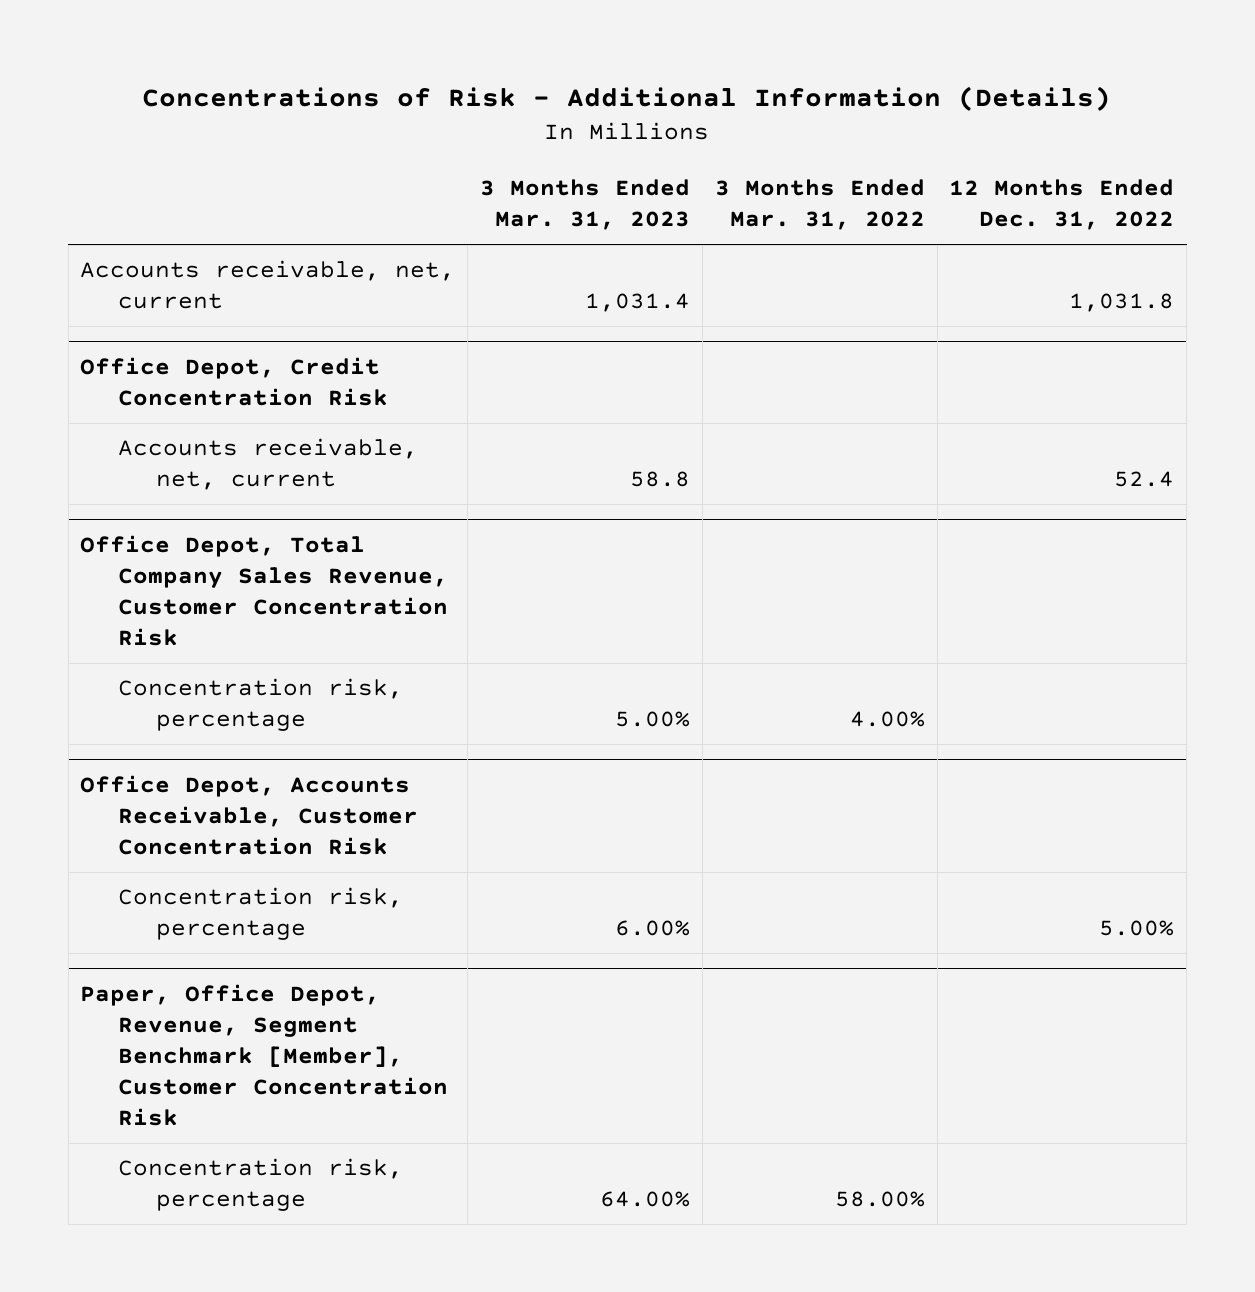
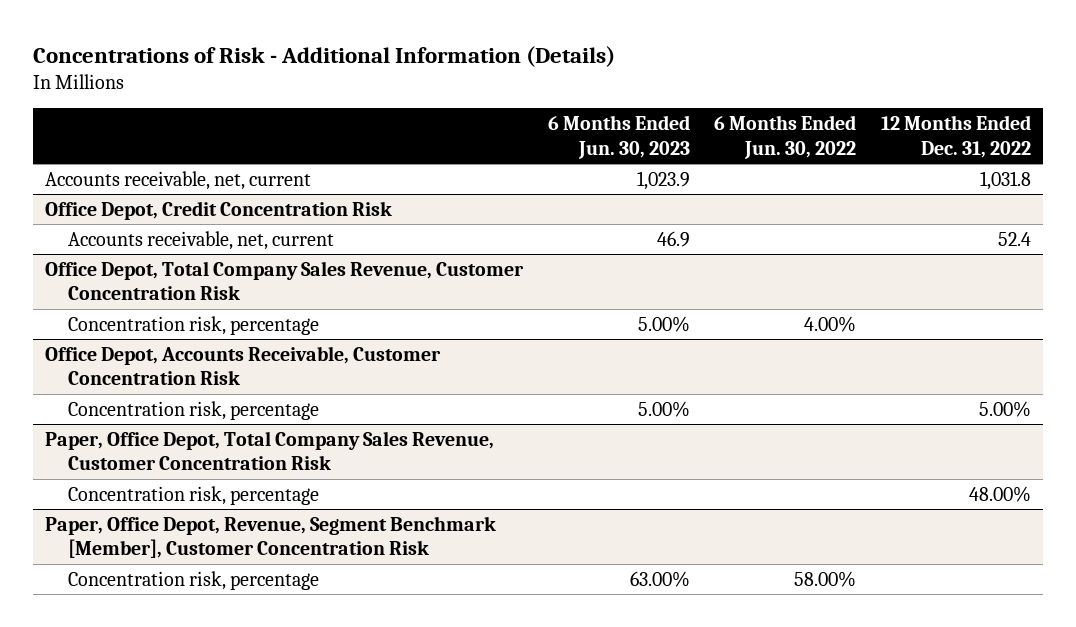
- | 3 Months Ended Mar. 31, 2023 | 3 Months Ended Mar. 31, 2022 | 12 Months Ended Dec. 31, 2022
+ | 6 Months Ended Jun. 30, 2023 | 6 Months Ended Jun. 30, 2022 | 12 Months Ended Dec. 31, 2022
+ Paper, Office Depot, Total Company Sales Revenue, Customer Concentration Risk
+ Concentration risk, percentage | | | 48.00%

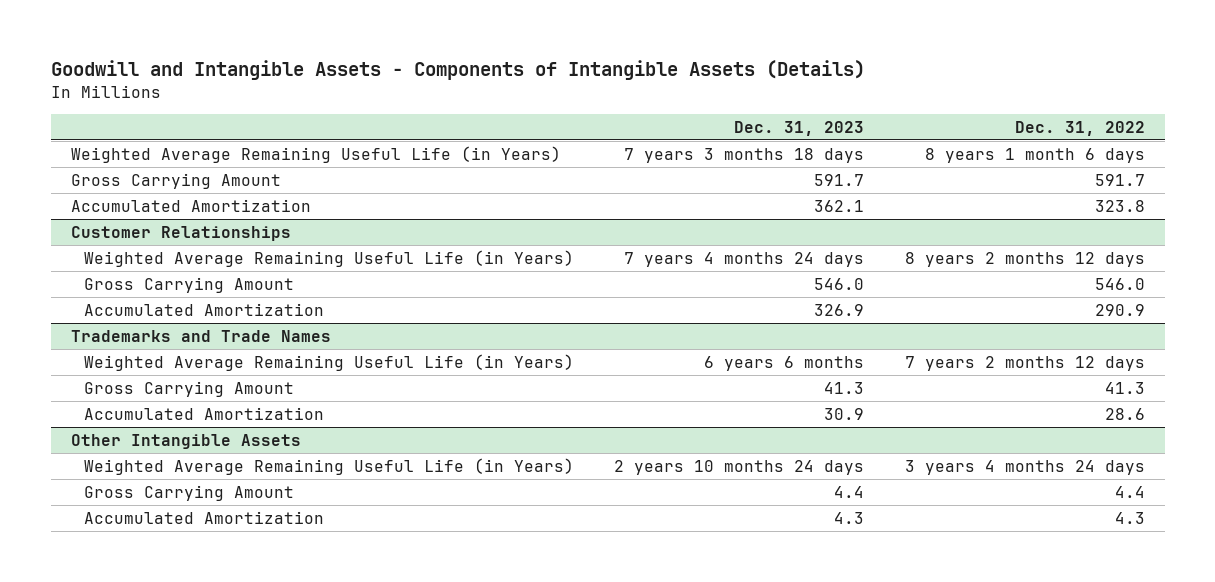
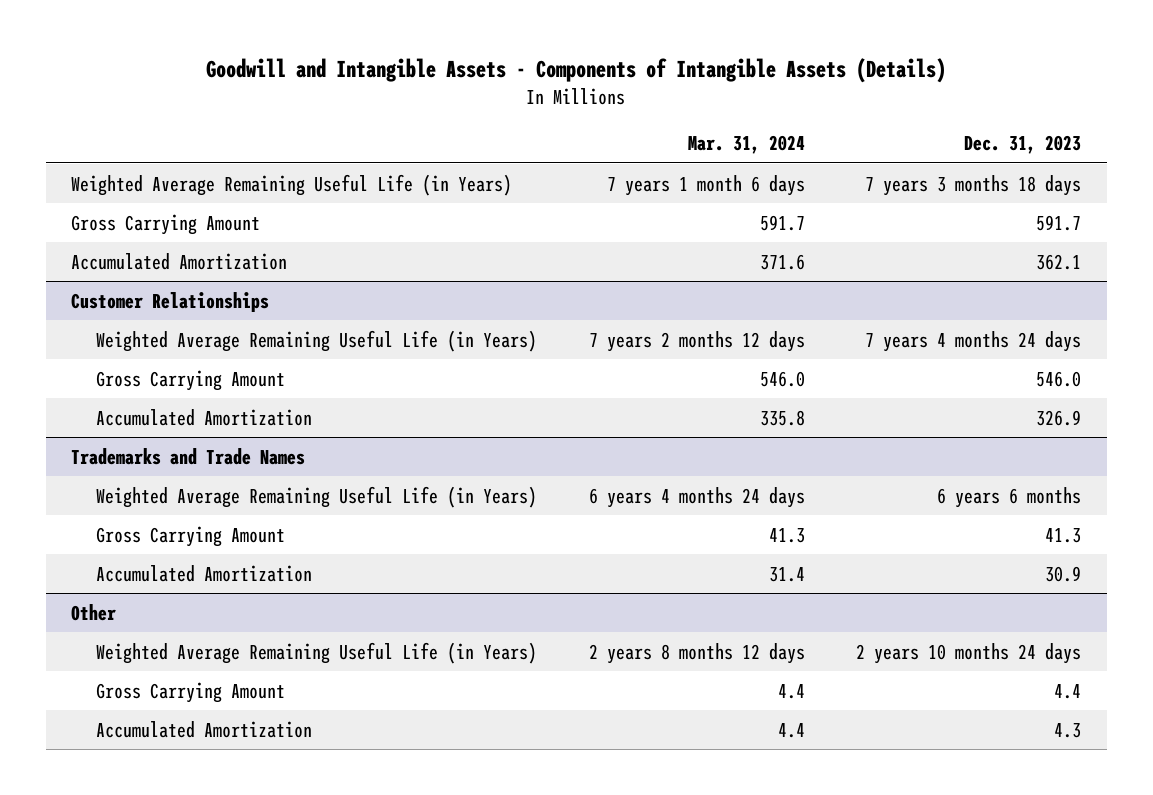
- | Dec. 31, 2023 | Dec. 31, 2022
+ | Mar. 31, 2024 | Dec. 31, 2023
- Other Intangible Assets
+ Other

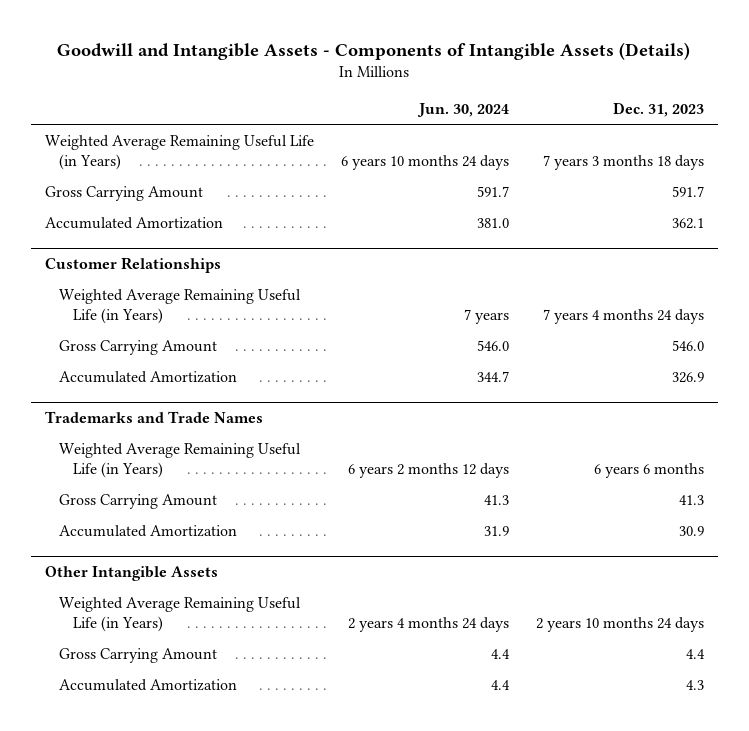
- | Mar. 31, 2024 | Dec. 31, 2023
+ | Jun. 30, 2024 | Dec. 31, 2023
- Other
+ Other Intangible Assets

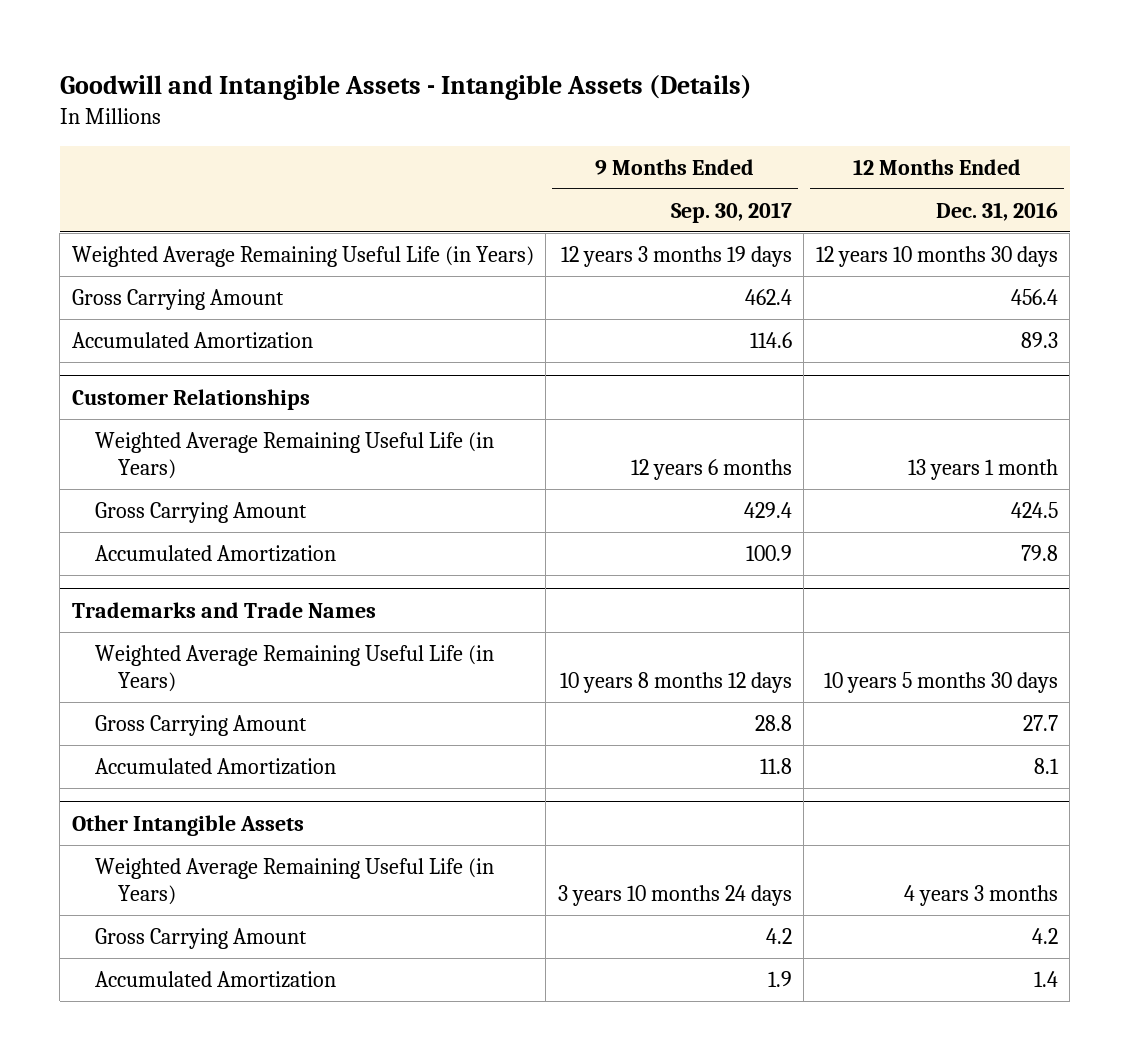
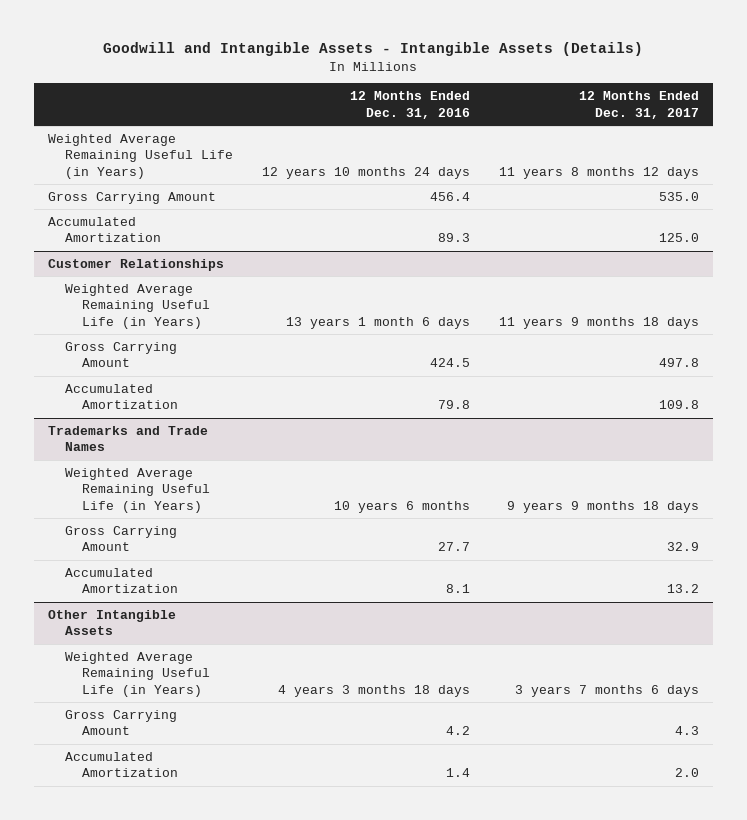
- | 9 Months Ended Sep. 30, 2017 | 12 Months Ended Dec. 31, 2016
+ | 12 Months Ended Dec. 31, 2016 | 12 Months Ended Dec. 31, 2017
- Weighted Average Remaining Useful Life (in Years) | 12 years 3 months 19 days | 12 years 10 months 30 days
+ Weighted Average Remaining Useful Life (in Years) | 12 years 10 months 24 days | 11 years 8 months 12 days
@ Customer Relationships
- Weighted Average Remaining Useful Life (in Years) | 12 years 6 months | 13 years 1 month
+ Weighted Average Remaining Useful Life (in Years) | 13 years 1 month 6 days | 11 years 9 months 18 days
@ Trademarks and Trade Names
- Weighted Average Remaining Useful Life (in Years) | 10 years 8 months 12 days | 10 years 5 months 30 days
+ Weighted Average Remaining Useful Life (in Years) | 10 years 6 months | 9 years 9 months 18 days
@ Other Intangible Assets
- Weighted Average Remaining Useful Life (in Years) | 3 years 10 months 24 days | 4 years 3 months
+ Weighted Average Remaining Useful Life (in Years) | 4 years 3 months 18 days | 3 years 7 months 6 days

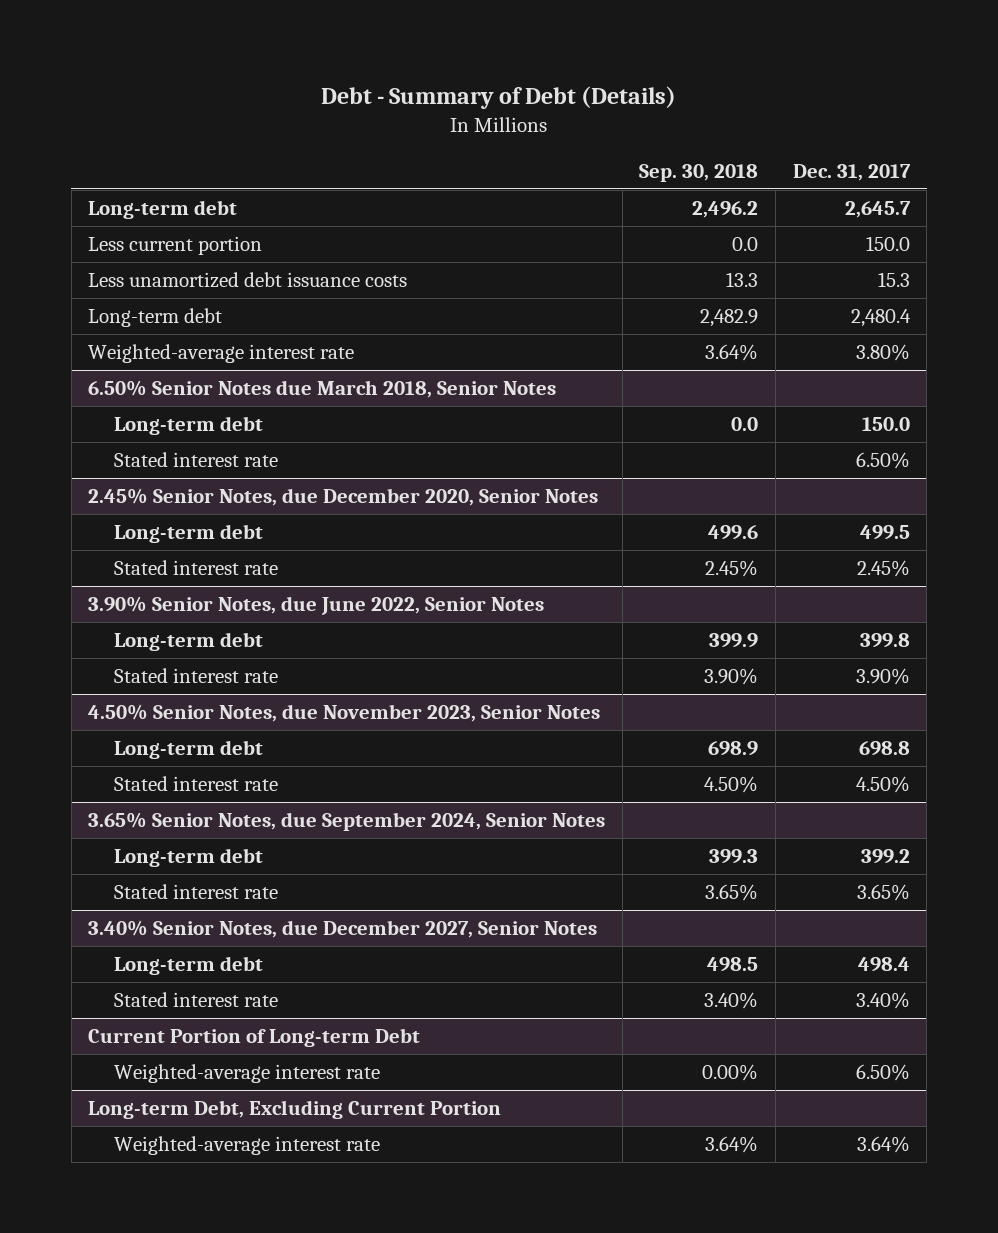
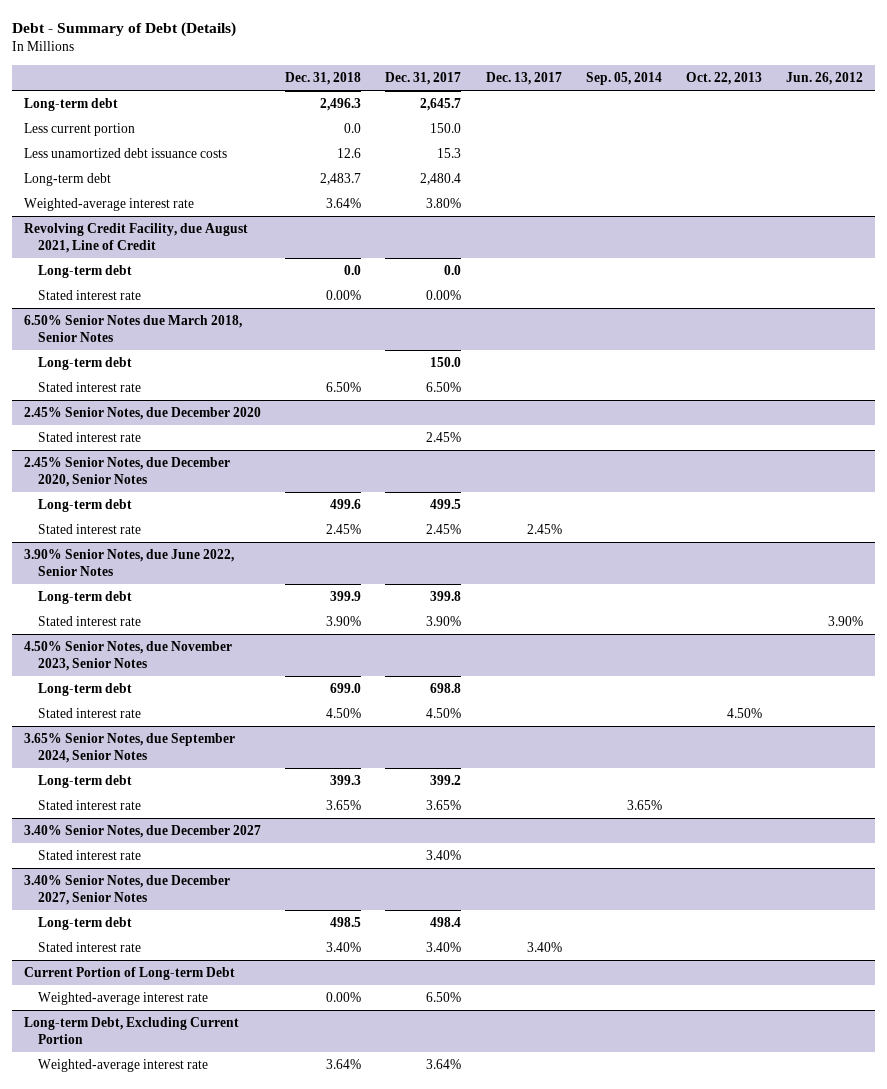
- | Sep. 30, 2018 | Dec. 31, 2017
+ | Dec. 31, 2018 | Dec. 31, 2017 | Dec. 13, 2017 | Sep. 05, 2014 | Oct. 22, 2013 | Jun. 26, 2012
+ Revolving Credit Facility, due August 2021, Line of Credit
+ Long-term debt | 0.0 | 0.0 | | | |
+ Stated interest rate | 0.00% | 0.00% | | | |
+ 2.45% Senior Notes, due December 2020
+ Stated interest rate | | 2.45% | | | |
+ 3.40% Senior Notes, due December 2027
+ Stated interest rate | | 3.40% | | | |

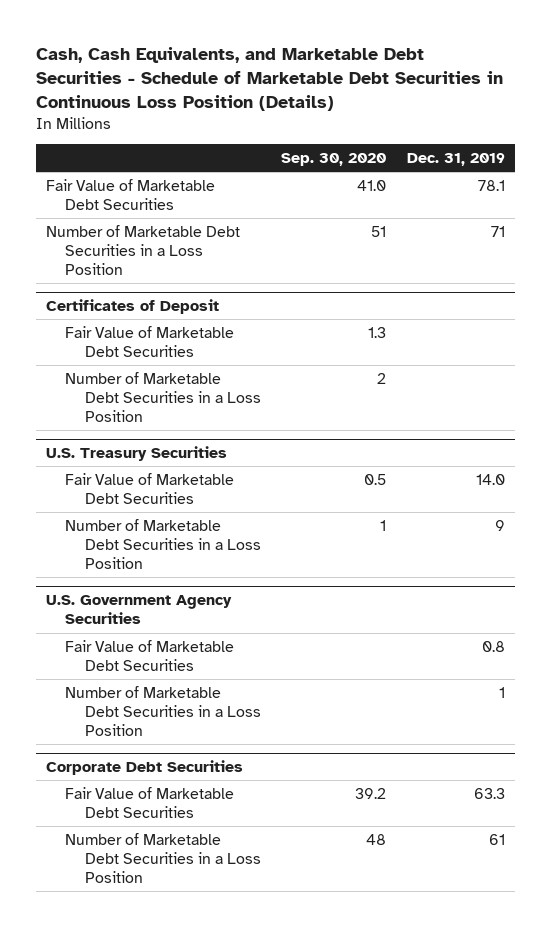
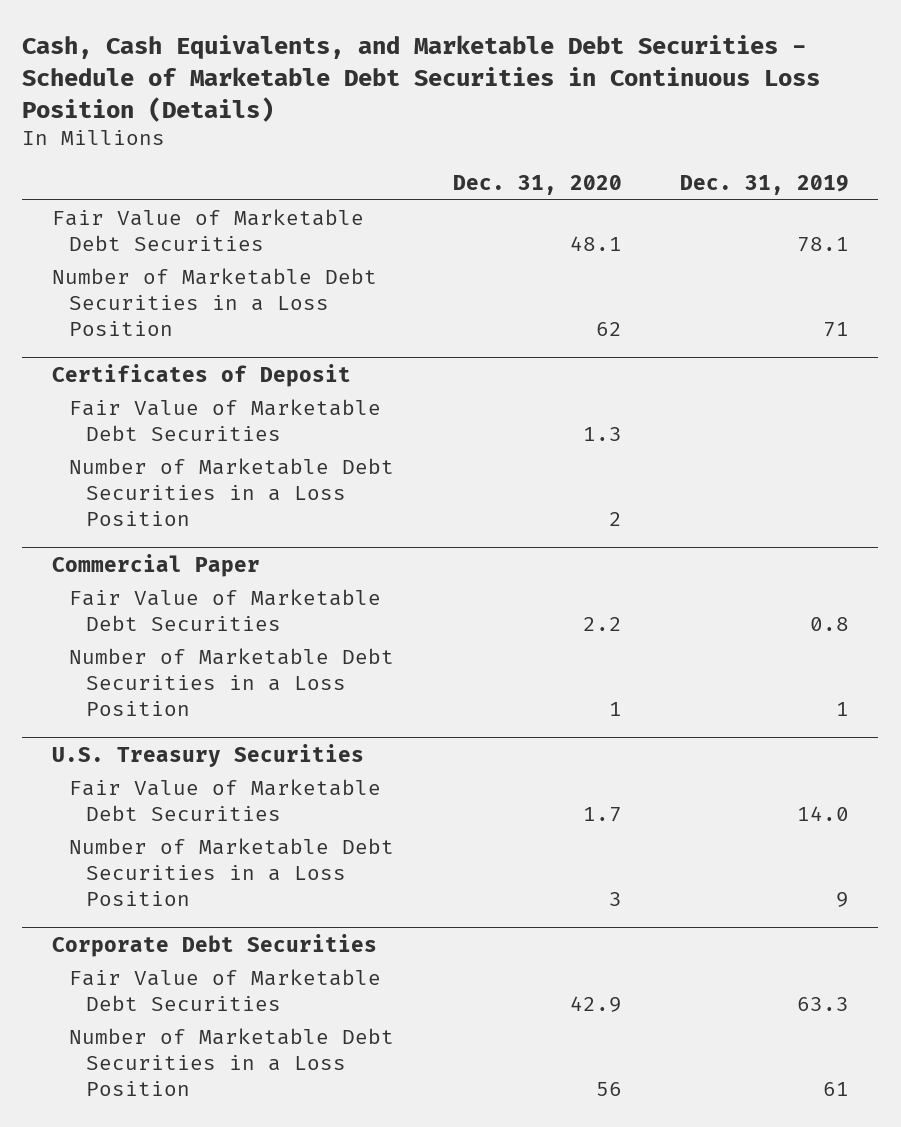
- | Sep. 30, 2020 | Dec. 31, 2019
+ | Dec. 31, 2020 | Dec. 31, 2019
+ Commercial Paper
+ Fair Value of Marketable Debt Securities | 2.2 | 0.8
+ Number of Marketable Debt Securities in a Loss Position | 1 | 1
- U.S. Government Agency Securities
- Fair Value of Marketable Debt Securities | | 0.8
- Number of Marketable Debt Securities in a Loss Position | | 1

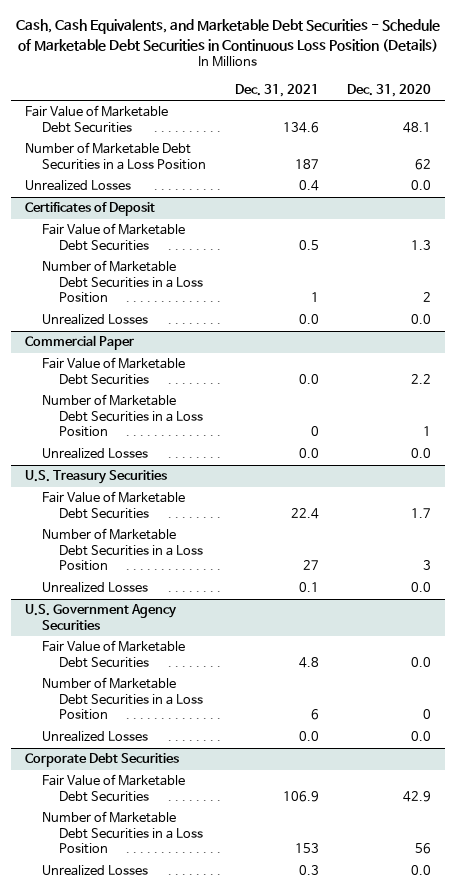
- | Dec. 31, 2020 | Dec. 31, 2019
+ | Dec. 31, 2021 | Dec. 31, 2020
+ Unrealized Losses | 0.4 | 0.0
@ Certificates of Deposit
+ Unrealized Losses | 0.0 | 0.0
@ Commercial Paper
+ Unrealized Losses | 0.0 | 0.0
@ U.S. Treasury Securities
+ Unrealized Losses | 0.1 | 0.0
+ U.S. Government Agency Securities
+ Fair Value of Marketable Debt Securities | 4.8 | 0.0
+ Number of Marketable Debt Securities in a Loss Position | 6 | 0
+ Unrealized Losses | 0.0 | 0.0
@ Corporate Debt Securities
+ Unrealized Losses | 0.3 | 0.0

